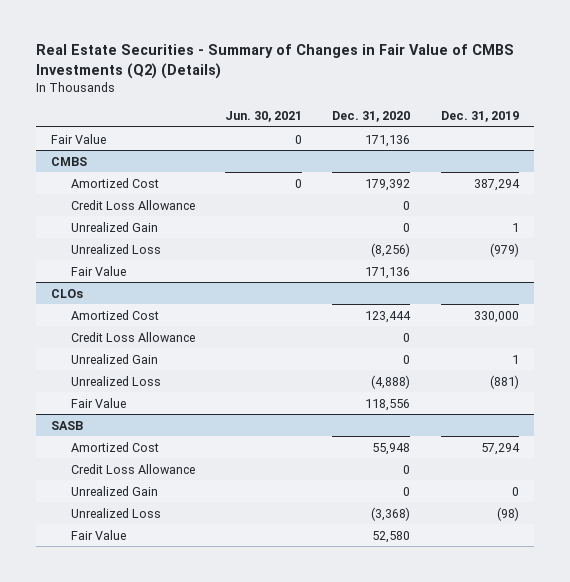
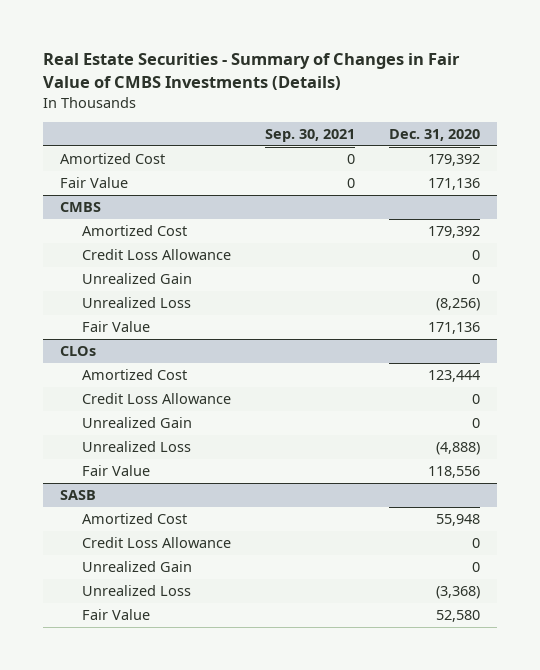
- Real Estate Securities - Summary of Changes in Fair Value of CMBS Investments (Q2) (Details)
+ Real Estate Securities - Summary of Changes in Fair Value of CMBS Investments (Details)
- | Jun. 30, 2021 | Dec. 31, 2020 | Dec. 31, 2019
+ | Sep. 30, 2021 | Dec. 31, 2020
+ Amortized Cost | 0 | 179,392

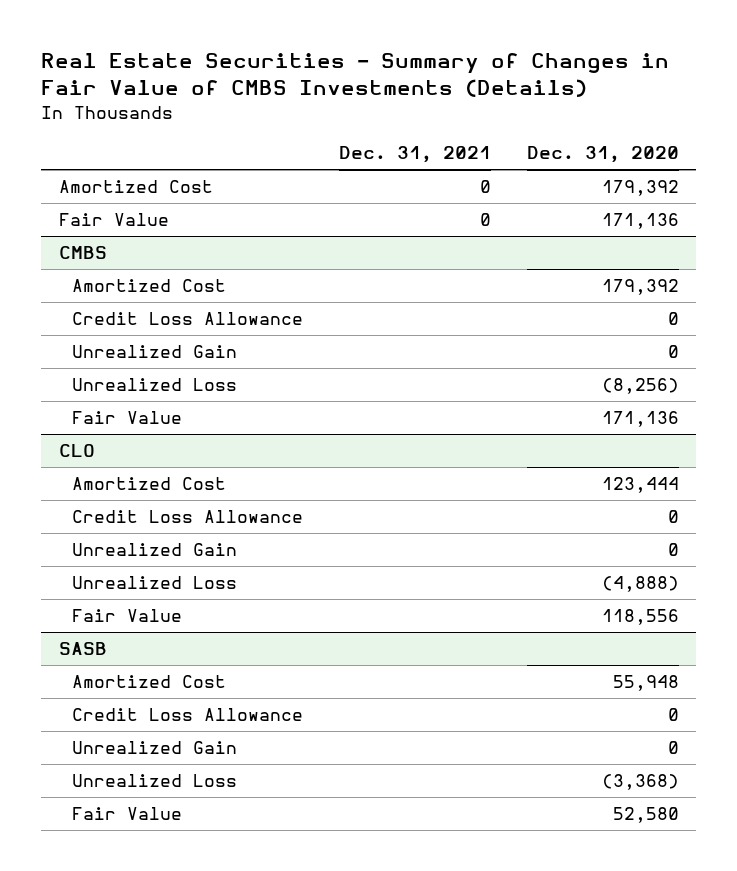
- | Sep. 30, 2021 | Dec. 31, 2020
+ | Dec. 31, 2021 | Dec. 31, 2020
- CLOs
+ CLO

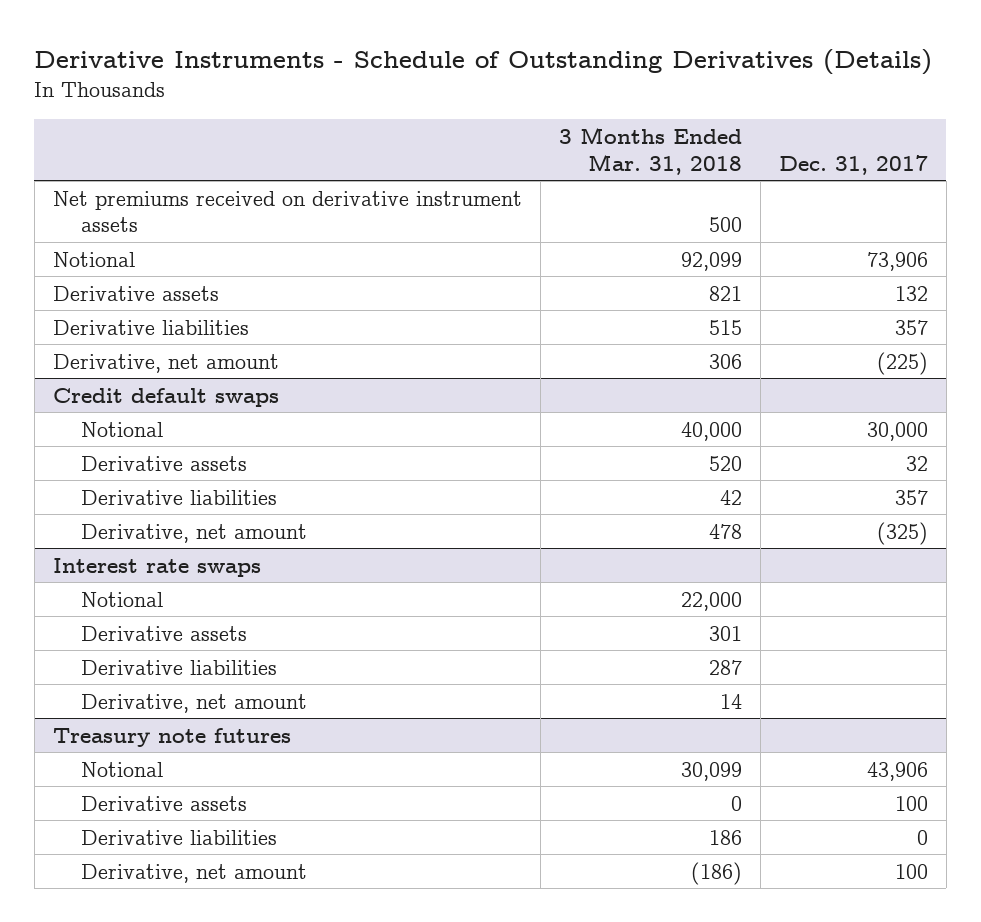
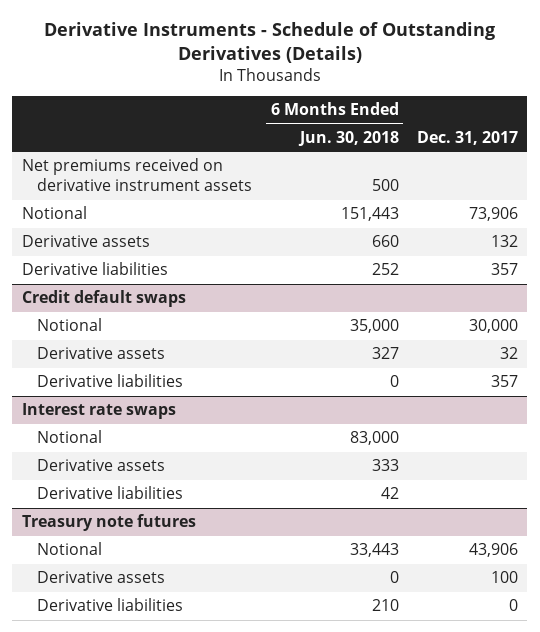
- | 3 Months Ended Mar. 31, 2018 | Dec. 31, 2017
+ | 6 Months Ended Jun. 30, 2018 | Dec. 31, 2017
- Derivative, net amount | 306 | (225)
@ Credit default swaps
- Derivative, net amount | 478 | (325)
@ Interest rate swaps
- Derivative, net amount | 14 |
@ Treasury note futures
- Derivative, net amount | (186) | 100

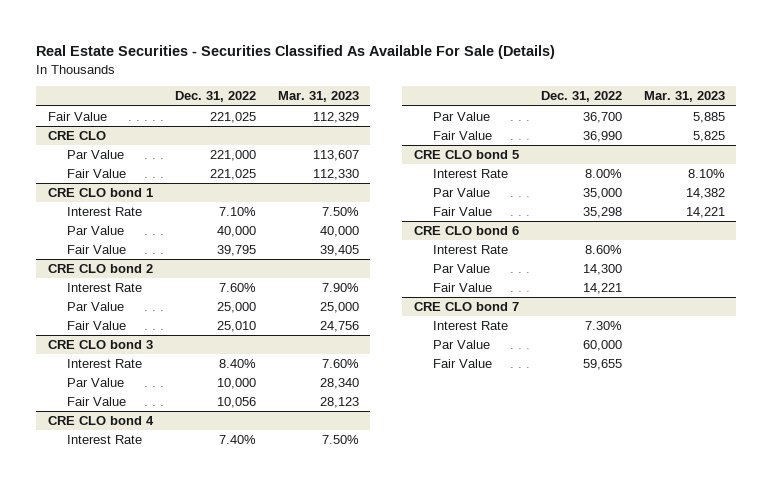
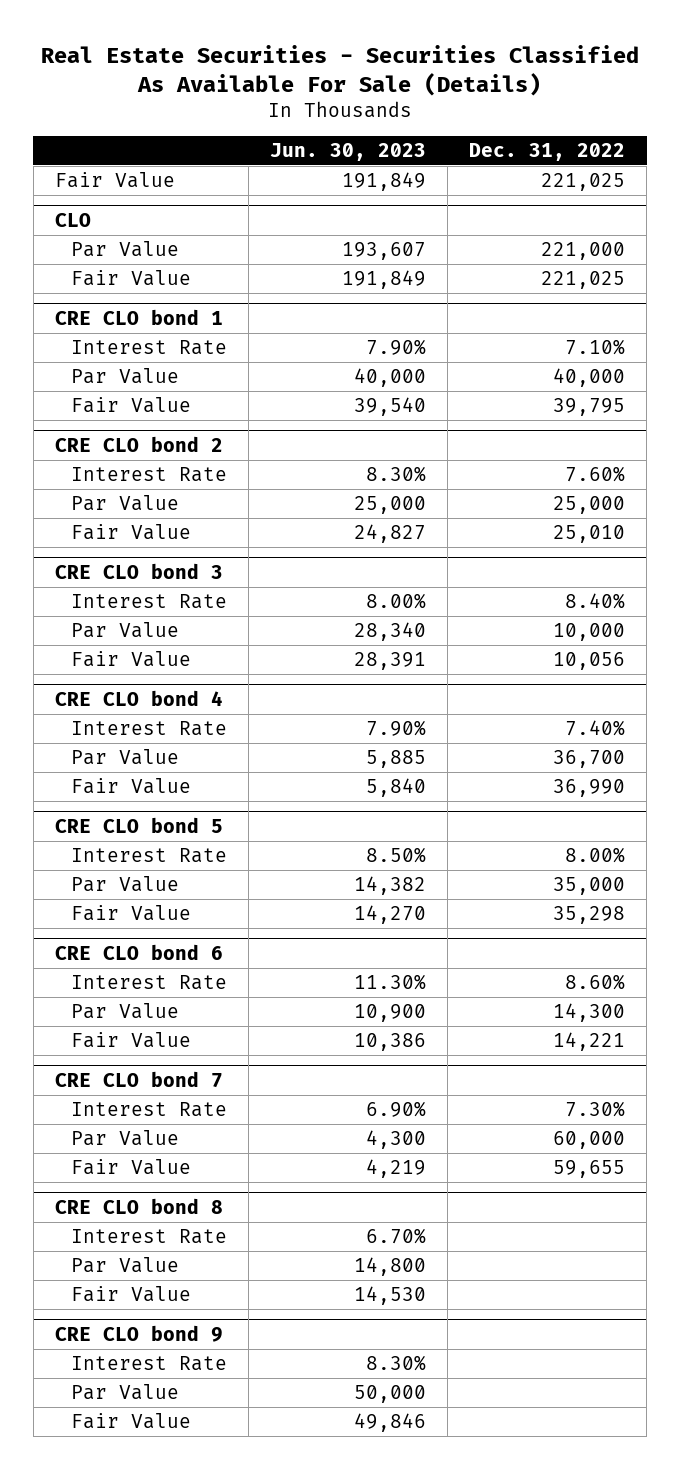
- | Dec. 31, 2022 | Mar. 31, 2023
+ | Jun. 30, 2023 | Dec. 31, 2022
- CRE CLO
+ CLO
+ CRE CLO bond 8
+ Interest Rate | 6.70% |
+ Par Value | 14,800 |
+ Fair Value | 14,530 |
+ CRE CLO bond 9
+ Interest Rate | 8.30% |
+ Par Value | 50,000 |
+ Fair Value | 49,846 |

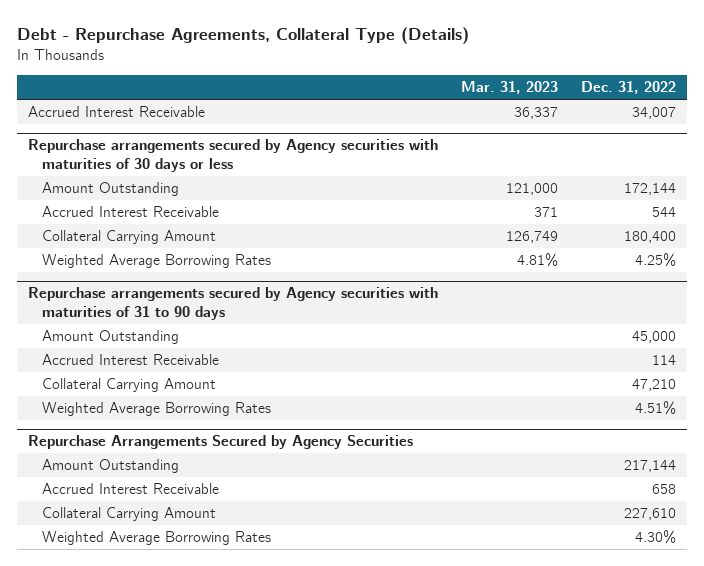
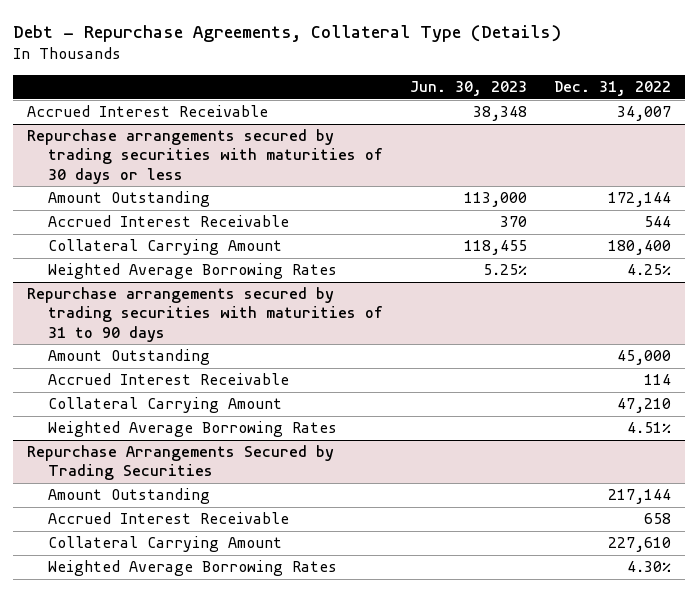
- | Mar. 31, 2023 | Dec. 31, 2022
+ | Jun. 30, 2023 | Dec. 31, 2022
- Repurchase arrangements secured by Agency securities with maturities of 30 days or less
+ Repurchase arrangements secured by trading securities with maturities of 30 days or less
- Repurchase arrangements secured by Agency securities with maturities of 31 to 90 days
+ Repurchase arrangements secured by trading securities with maturities of 31 to 90 days
- Repurchase Arrangements Secured by Agency Securities
+ Repurchase Arrangements Secured by Trading Securities

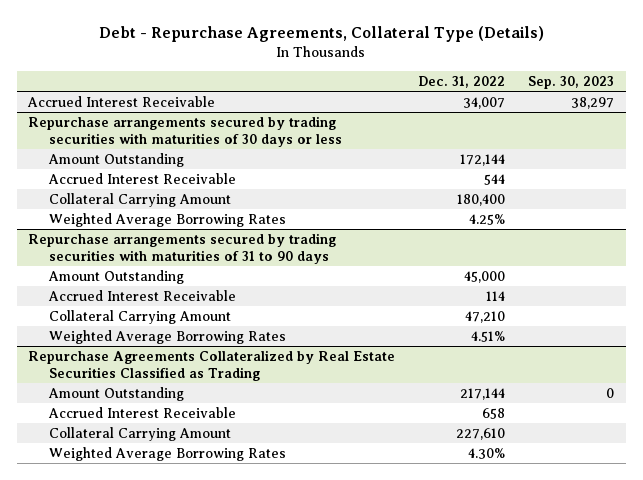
- | Jun. 30, 2023 | Dec. 31, 2022
+ | Dec. 31, 2022 | Sep. 30, 2023
- Repurchase Arrangements Secured by Trading Securities
+ Repurchase Agreements Collateralized by Real Estate Securities Classified as Trading

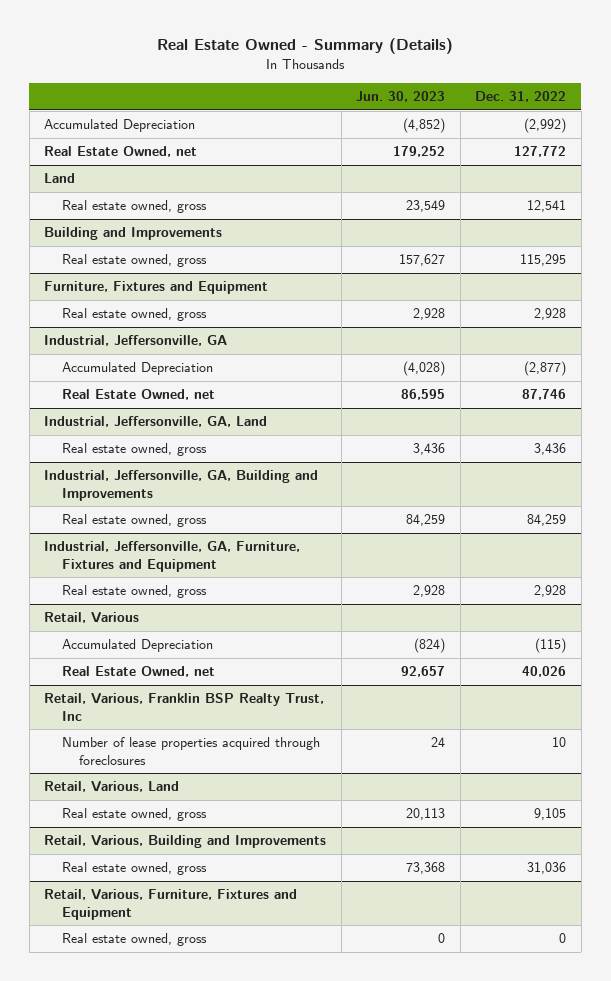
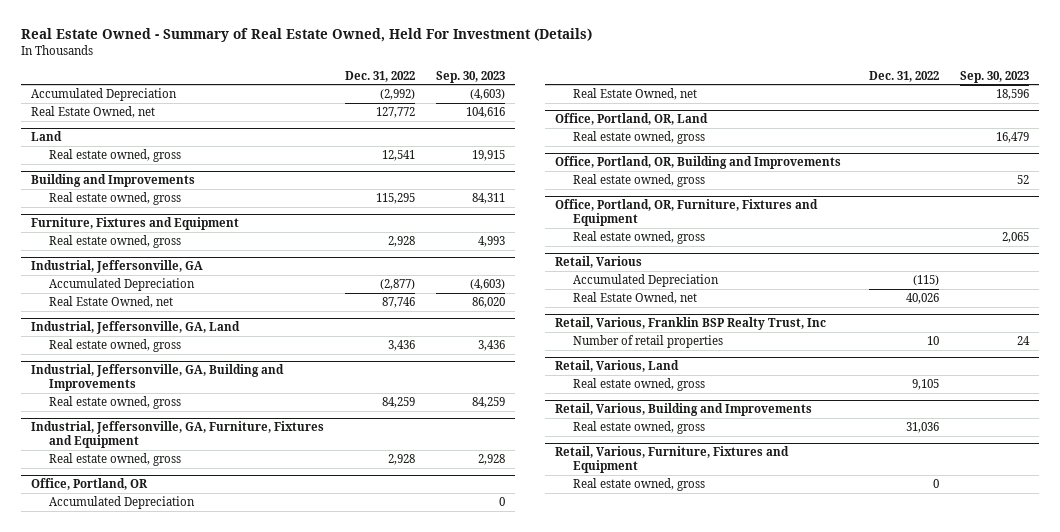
- Real Estate Owned - Summary (Details)
+ Real Estate Owned - Summary of Real Estate Owned, Held For Investment (Details)
- | Jun. 30, 2023 | Dec. 31, 2022
+ | Dec. 31, 2022 | Sep. 30, 2023
+ Office, Portland, OR
+ Accumulated Depreciation | | 0
+ Real Estate Owned, net | | 18,596
+ Office, Portland, OR, Land
+ Real estate owned, gross | | 16,479
+ Office, Portland, OR, Building and Improvements
+ Real estate owned, gross | | 52
+ Office, Portland, OR, Furniture, Fixtures and Equipment
+ Real estate owned, gross | | 2,065
@ Retail, Various, Franklin BSP Realty Trust, Inc
- Number of lease properties acquired through foreclosures | 24 | 10
+ Number of retail properties | 10 | 24

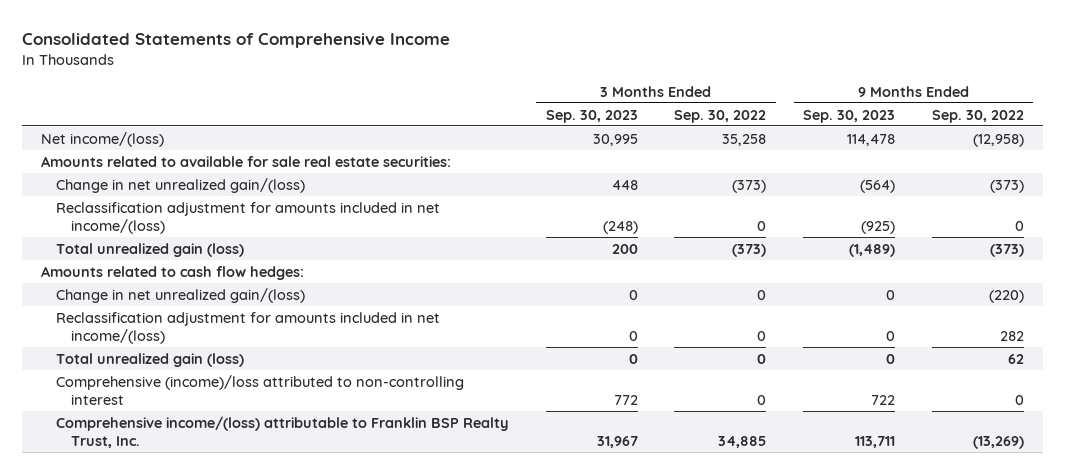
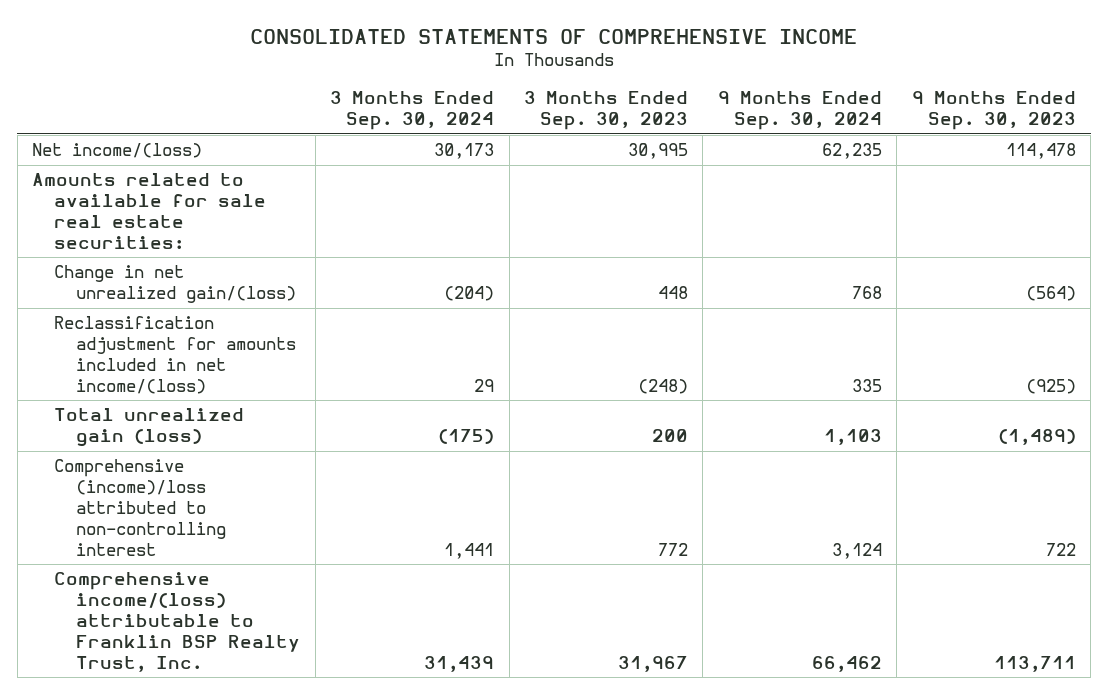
- Consolidated Statements of Comprehensive Income
+ CONSOLIDATED STATEMENTS OF COMPREHENSIVE INCOME
- | 3 Months Ended Sep. 30, 2023 | 3 Months Ended Sep. 30, 2022 | 9 Months Ended Sep. 30, 2023 | 9 Months Ended Sep. 30, 2022
+ | 3 Months Ended Sep. 30, 2024 | 3 Months Ended Sep. 30, 2023 | 9 Months Ended Sep. 30, 2024 | 9 Months Ended Sep. 30, 2023
- Amounts related to cash flow hedges:
- Change in net unrealized gain/(loss) | 0 | 0 | 0 | (220)
- Reclassification adjustment for amounts included in net income/(loss) | 0 | 0 | 0 | 282
- Total unrealized gain (loss) | 0 | 0 | 0 | 62

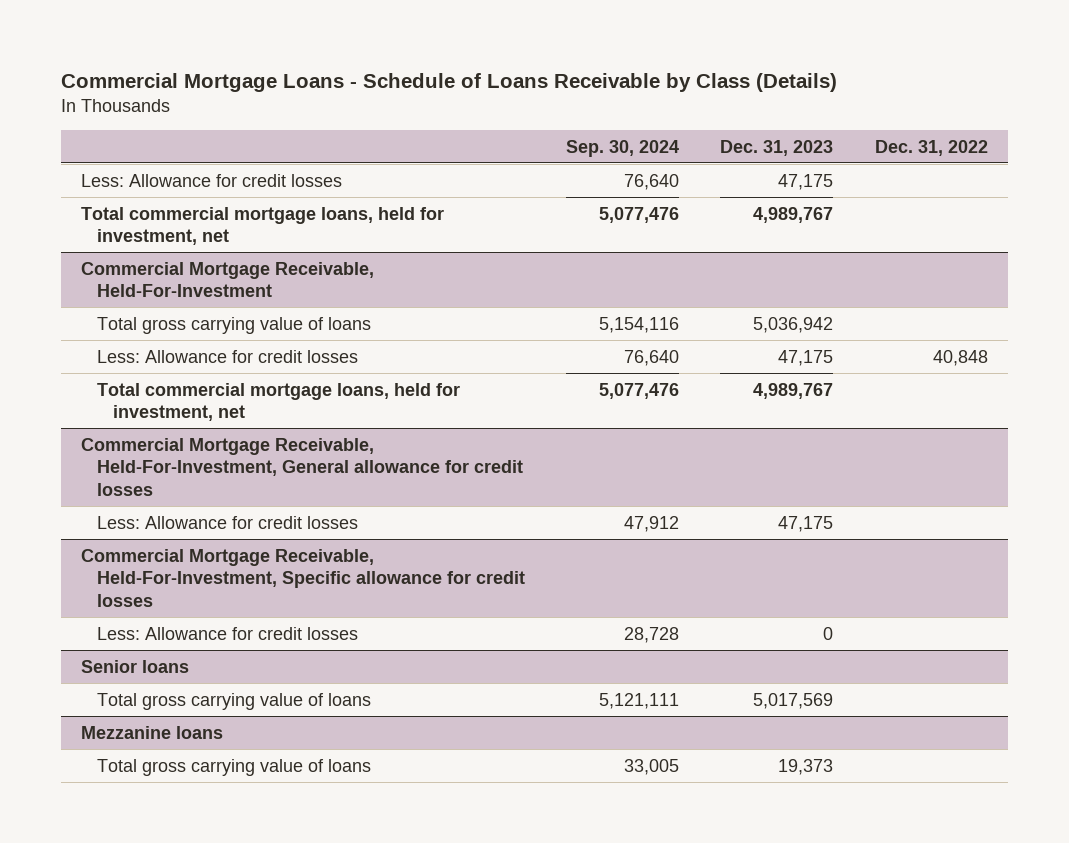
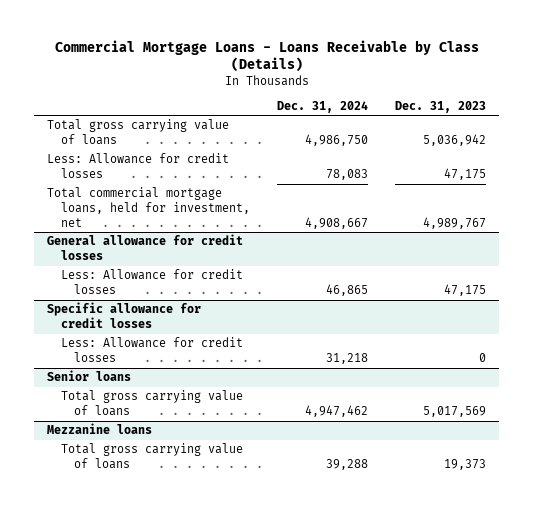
- Commercial Mortgage Loans - Schedule of Loans Receivable by Class (Details)
+ Commercial Mortgage Loans - Loans Receivable by Class (Details)
- | Sep. 30, 2024 | Dec. 31, 2023 | Dec. 31, 2022
+ | Dec. 31, 2024 | Dec. 31, 2023
- Less: Allowance for credit losses | 76,640 | 47,175 |
- Total commercial mortgage loans, held for investment, net | 5,077,476 | 4,989,767 |
- Commercial Mortgage Receivable, Held-For-Investment
- Commercial Mortgage Receivable, Held-For-Investment, General allowance for credit losses
+ General allowance for credit losses
- Commercial Mortgage Receivable, Held-For-Investment, Specific allowance for credit losses
+ Specific allowance for credit losses

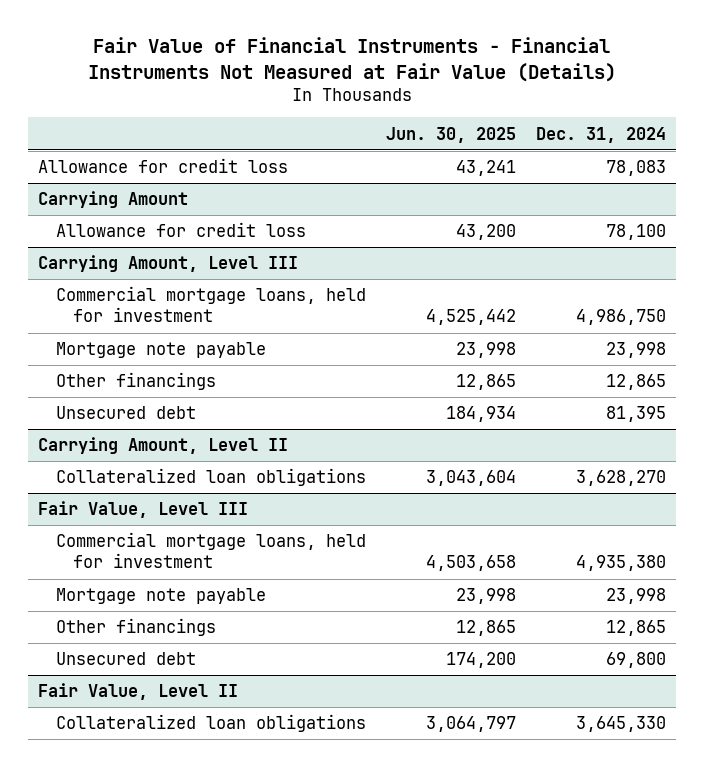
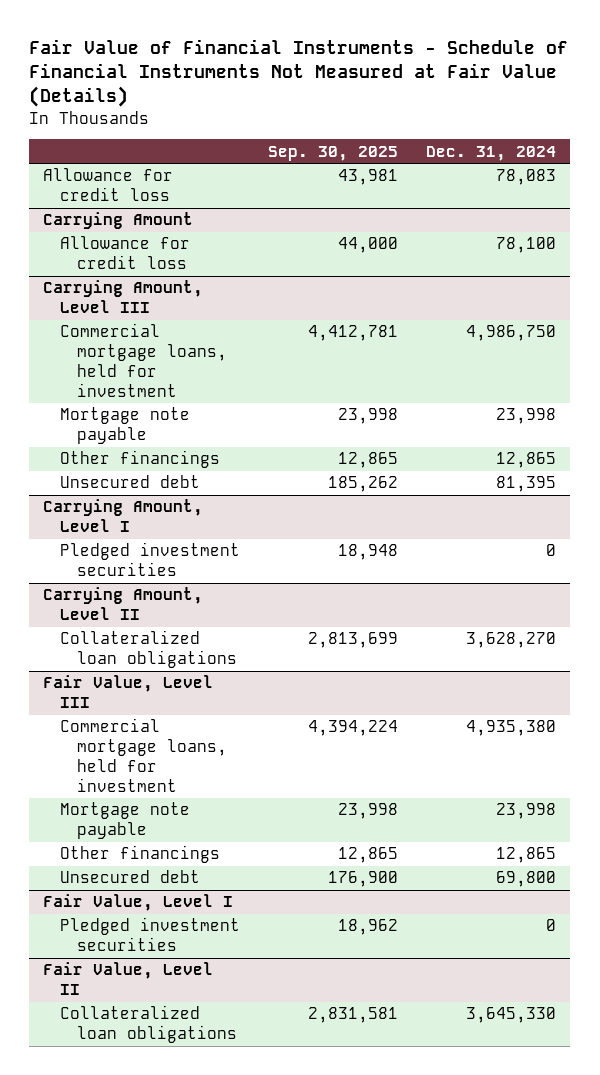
- Fair Value of Financial Instruments - Financial Instruments Not Measured at Fair Value (Details)
+ Fair Value of Financial Instruments - Schedule of Financial Instruments Not Measured at Fair Value (Details)
- | Jun. 30, 2025 | Dec. 31, 2024
+ | Sep. 30, 2025 | Dec. 31, 2024
+ Carrying Amount, Level I
+ Pledged investment securities | 18,948 | 0
+ Fair Value, Level I
+ Pledged investment securities | 18,962 | 0

